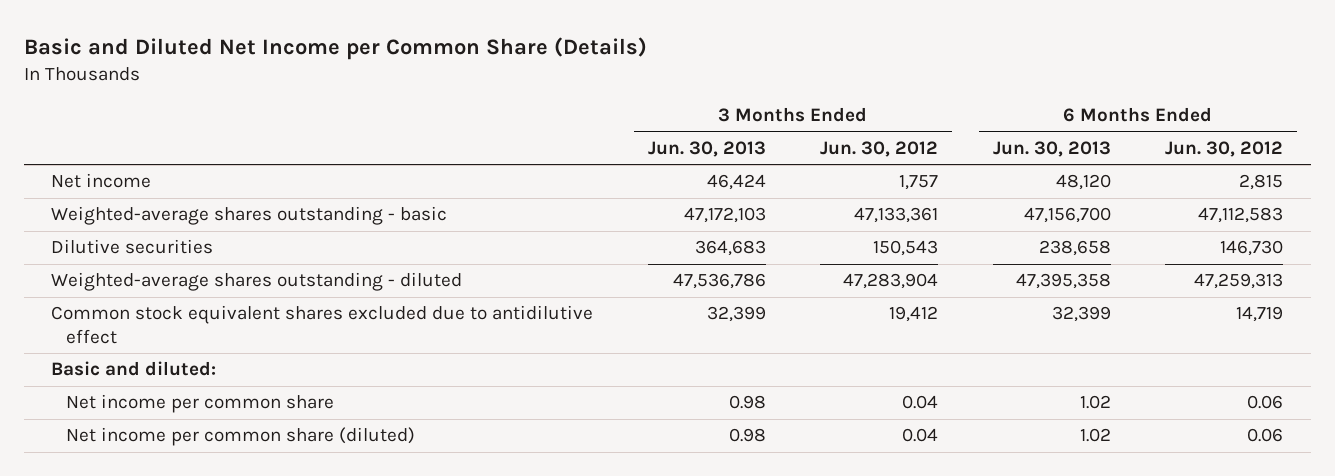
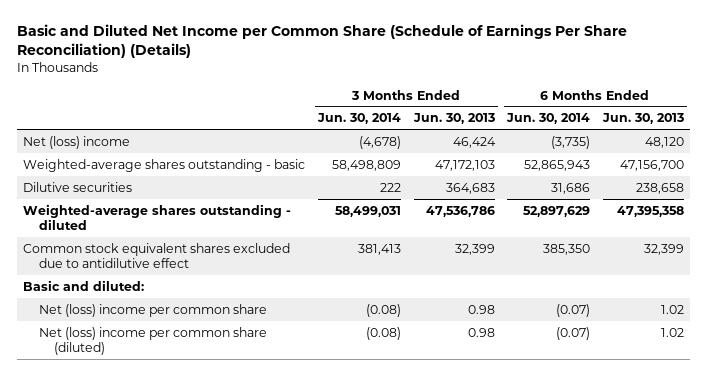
- Basic and Diluted Net Income per Common Share (Details)
+ Basic and Diluted Net Income per Common Share (Schedule of Earnings Per Share Reconciliation) (Details)
- | 3 Months Ended Jun. 30, 2013 | 3 Months Ended Jun. 30, 2012 | 6 Months Ended Jun. 30, 2013 | 6 Months Ended Jun. 30, 2012
+ | 3 Months Ended Jun. 30, 2014 | 3 Months Ended Jun. 30, 2013 | 6 Months Ended Jun. 30, 2014 | 6 Months Ended Jun. 30, 2013
- Net income | 46,424 | 1,757 | 48,120 | 2,815
+ Net (loss) income | (4,678) | 46,424 | (3,735) | 48,120
- Net income per common share | 0.98 | 0.04 | 1.02 | 0.06
- Net income per common share (diluted) | 0.98 | 0.04 | 1.02 | 0.06
+ Net (loss) income per common share | (0.08) | 0.98 | (0.07) | 1.02
+ Net (loss) income per common share (diluted) | (0.08) | 0.98 | (0.07) | 1.02

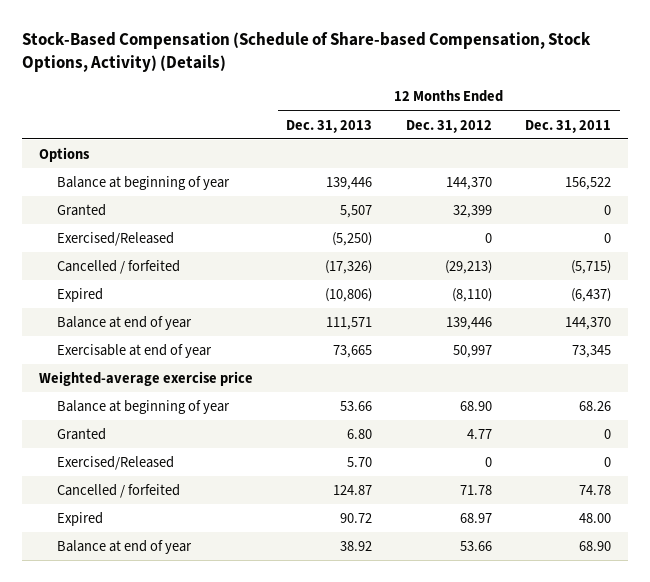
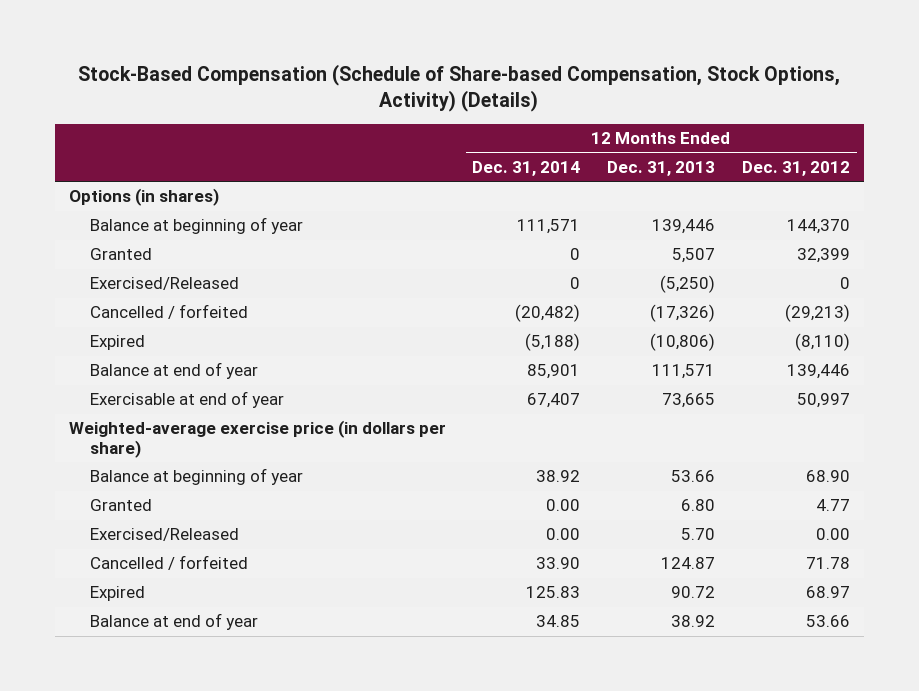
- | 12 Months Ended Dec. 31, 2013 | 12 Months Ended Dec. 31, 2012 | 12 Months Ended Dec. 31, 2011
+ | 12 Months Ended Dec. 31, 2014 | 12 Months Ended Dec. 31, 2013 | 12 Months Ended Dec. 31, 2012
- Options
+ Options (in shares)
- Weighted-average exercise price
+ Weighted-average exercise price (in dollars per share)
- Exercised/Released | 5.70 | 0 | 0
+ Exercised/Released | 0.00 | 5.70 | 0.00

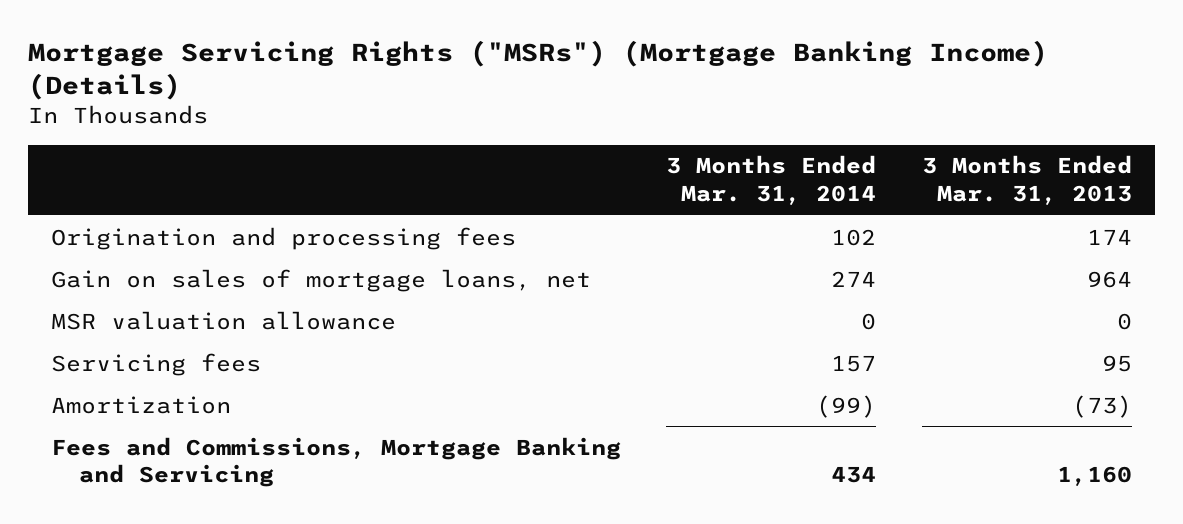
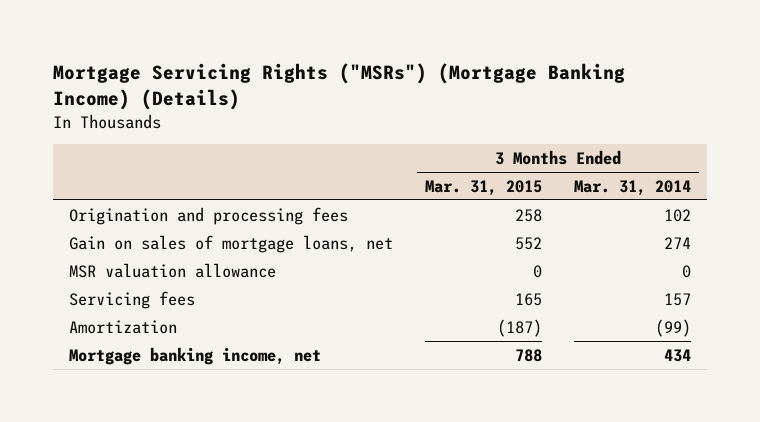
- | 3 Months Ended Mar. 31, 2014 | 3 Months Ended Mar. 31, 2013
+ | 3 Months Ended Mar. 31, 2015 | 3 Months Ended Mar. 31, 2014
- Fees and Commissions, Mortgage Banking and Servicing | 434 | 1,160
+ Mortgage banking income, net | 788 | 434

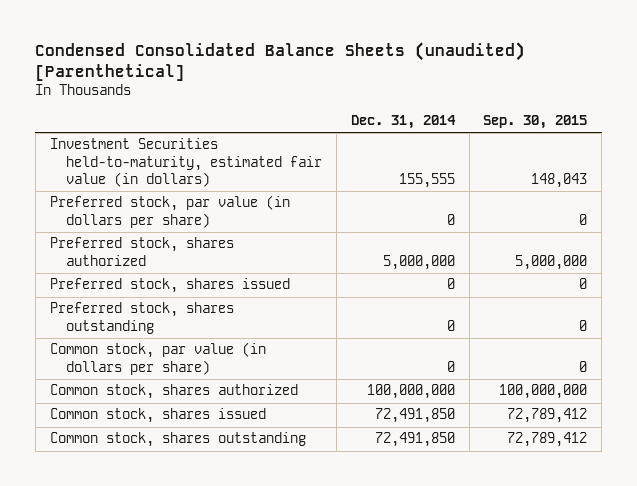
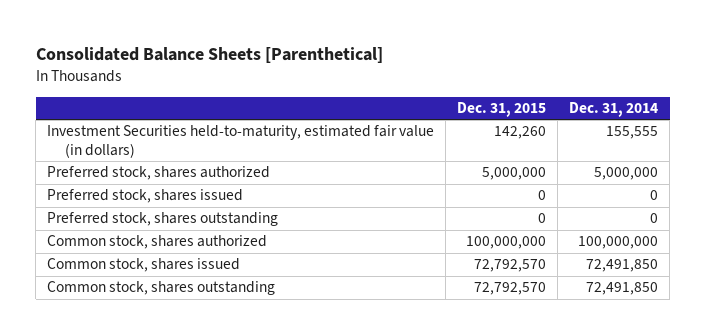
- Condensed Consolidated Balance Sheets (unaudited) [Parenthetical]
+ Consolidated Balance Sheets [Parenthetical]
- | Dec. 31, 2014 | Sep. 30, 2015
+ | Dec. 31, 2015 | Dec. 31, 2014
- Preferred stock, par value (in dollars per share) | 0 | 0
- Common stock, par value (in dollars per share) | 0 | 0

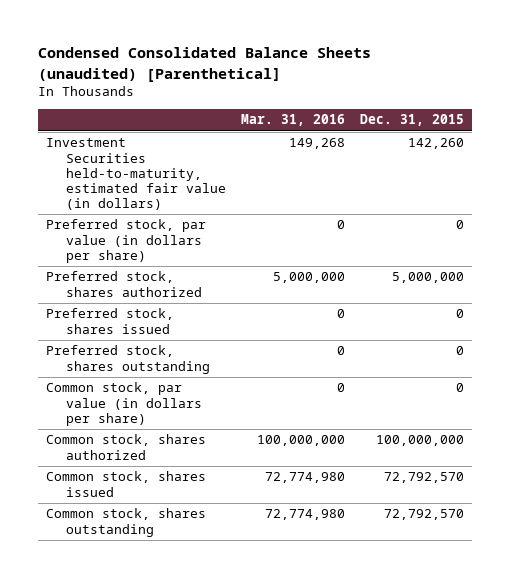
- Consolidated Balance Sheets [Parenthetical]
+ Condensed Consolidated Balance Sheets (unaudited) [Parenthetical]
- | Dec. 31, 2015 | Dec. 31, 2014
+ | Mar. 31, 2016 | Dec. 31, 2015
+ Preferred stock, par value (in dollars per share) | 0 | 0
+ Common stock, par value (in dollars per share) | 0 | 0

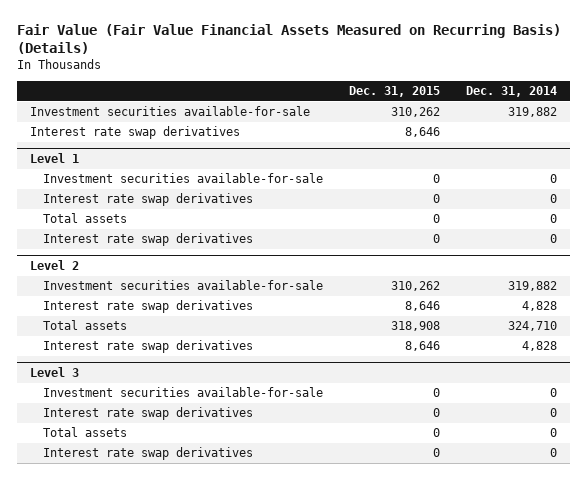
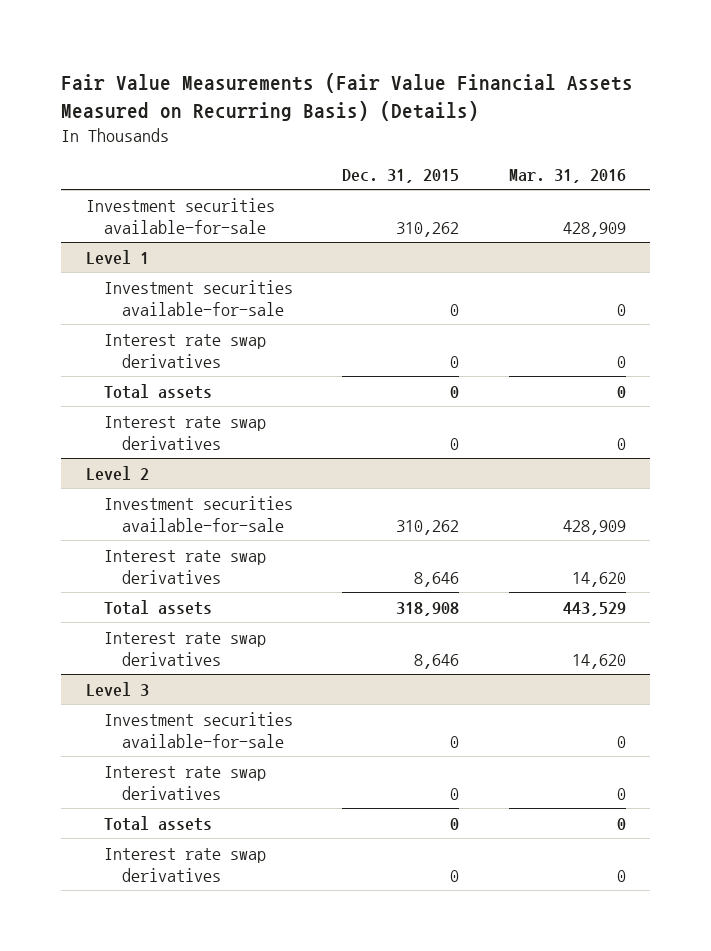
- Fair Value (Fair Value Financial Assets Measured on Recurring Basis) (Details)
+ Fair Value Measurements (Fair Value Financial Assets Measured on Recurring Basis) (Details)
- | Dec. 31, 2015 | Dec. 31, 2014
+ | Dec. 31, 2015 | Mar. 31, 2016
- Interest rate swap derivatives | 8,646 |

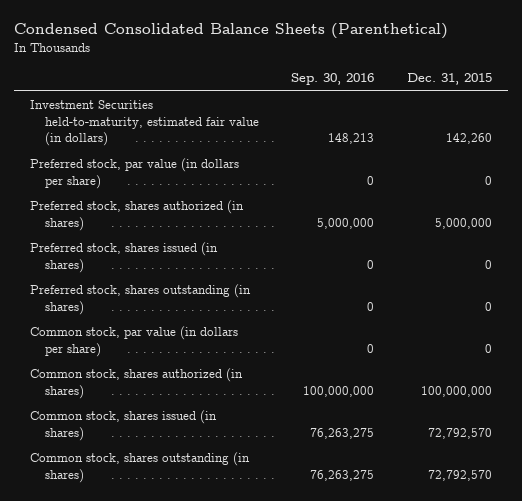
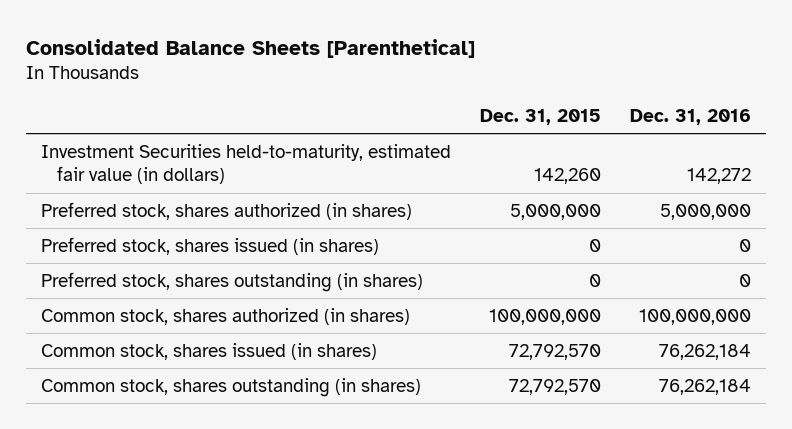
- Condensed Consolidated Balance Sheets (Parenthetical)
+ Consolidated Balance Sheets [Parenthetical]
- | Sep. 30, 2016 | Dec. 31, 2015
+ | Dec. 31, 2015 | Dec. 31, 2016
- Preferred stock, par value (in dollars per share) | 0 | 0
- Common stock, par value (in dollars per share) | 0 | 0

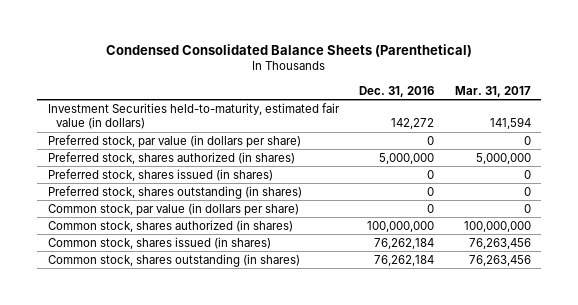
- Consolidated Balance Sheets [Parenthetical]
+ Condensed Consolidated Balance Sheets (Parenthetical)
- | Dec. 31, 2015 | Dec. 31, 2016
+ | Dec. 31, 2016 | Mar. 31, 2017
+ Preferred stock, par value (in dollars per share) | 0 | 0
+ Common stock, par value (in dollars per share) | 0 | 0

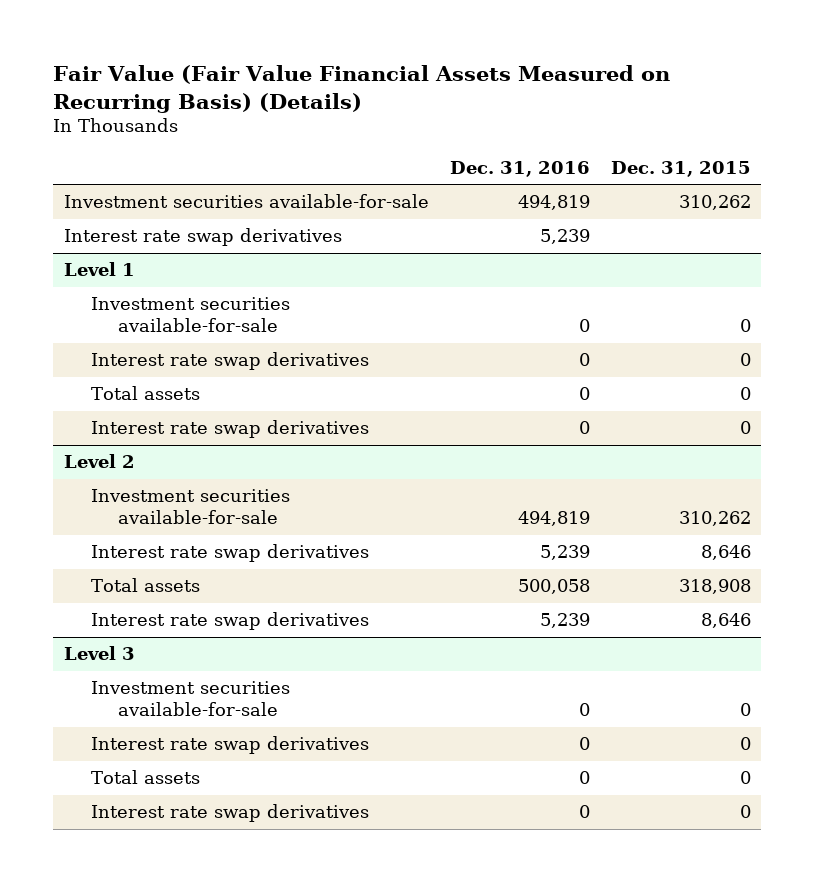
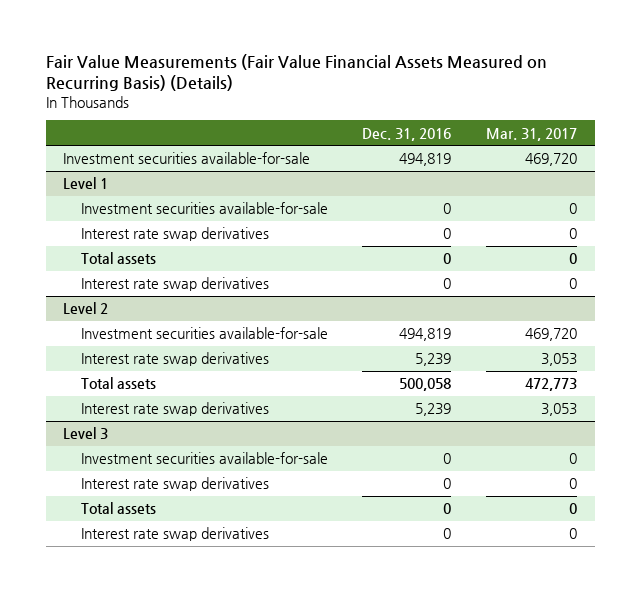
- Fair Value (Fair Value Financial Assets Measured on Recurring Basis) (Details)
+ Fair Value Measurements (Fair Value Financial Assets Measured on Recurring Basis) (Details)
- | Dec. 31, 2016 | Dec. 31, 2015
+ | Dec. 31, 2016 | Mar. 31, 2017
- Interest rate swap derivatives | 5,239 |

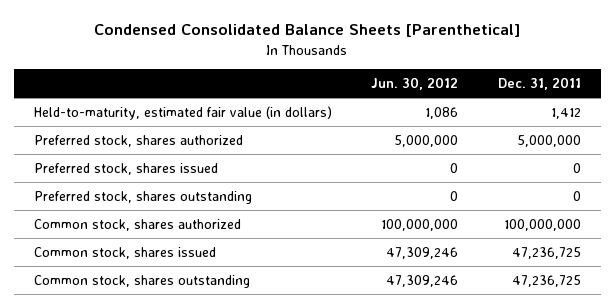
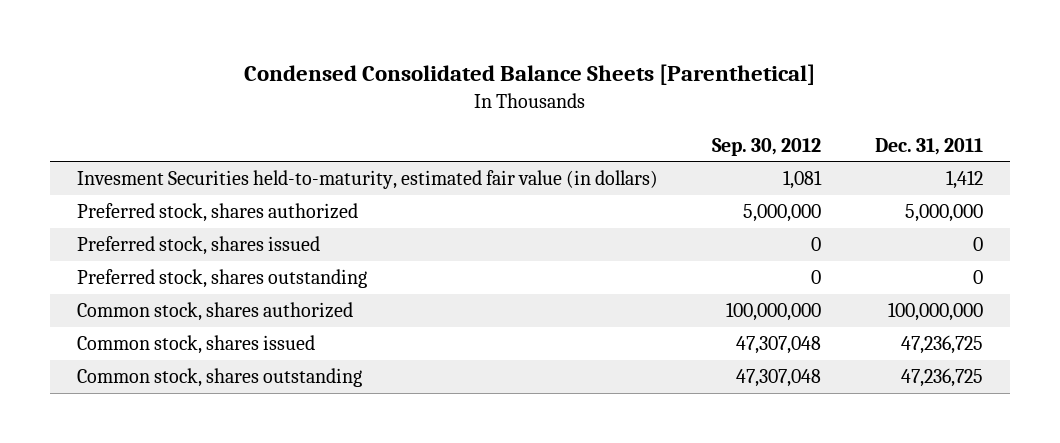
- | Jun. 30, 2012 | Dec. 31, 2011
+ | Sep. 30, 2012 | Dec. 31, 2011
- Held-to-maturity, estimated fair value (in dollars) | 1,086 | 1,412
+ Invesment Securities held-to-maturity, estimated fair value (in dollars) | 1,081 | 1,412

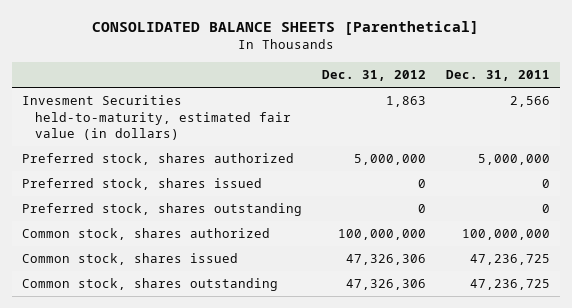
- Condensed Consolidated Balance Sheets [Parenthetical]
+ CONSOLIDATED BALANCE SHEETS [Parenthetical]
- | Sep. 30, 2012 | Dec. 31, 2011
+ | Dec. 31, 2012 | Dec. 31, 2011
- Invesment Securities held-to-maturity, estimated fair value (in dollars) | 1,081 | 1,412
+ Invesment Securities held-to-maturity, estimated fair value (in dollars) | 1,863 | 2,566

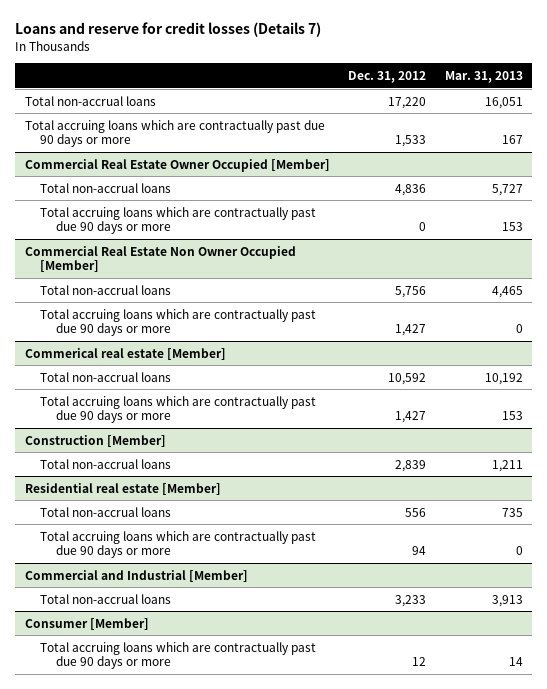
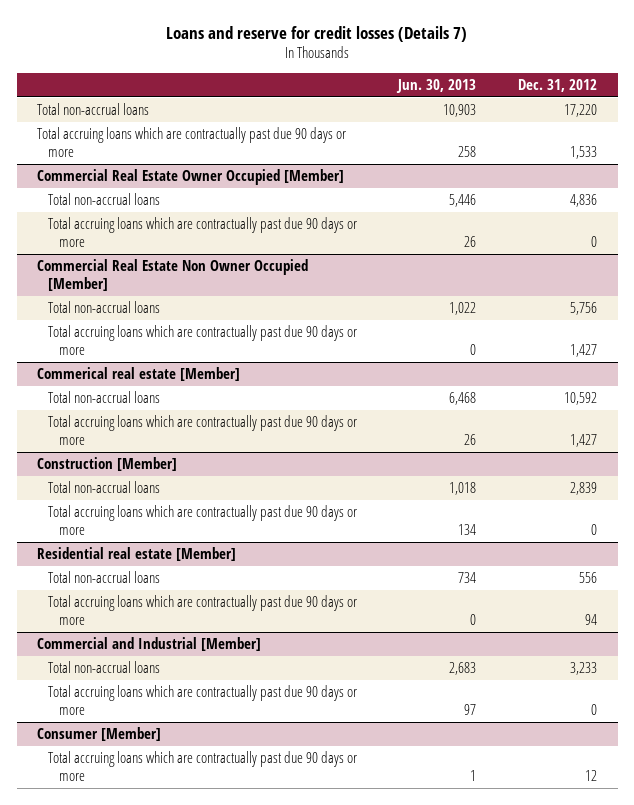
- | Dec. 31, 2012 | Mar. 31, 2013
+ | Jun. 30, 2013 | Dec. 31, 2012
@ Construction [Member]
+ Total accruing loans which are contractually past due 90 days or more | 134 | 0
@ Commercial and Industrial [Member]
+ Total accruing loans which are contractually past due 90 days or more | 97 | 0

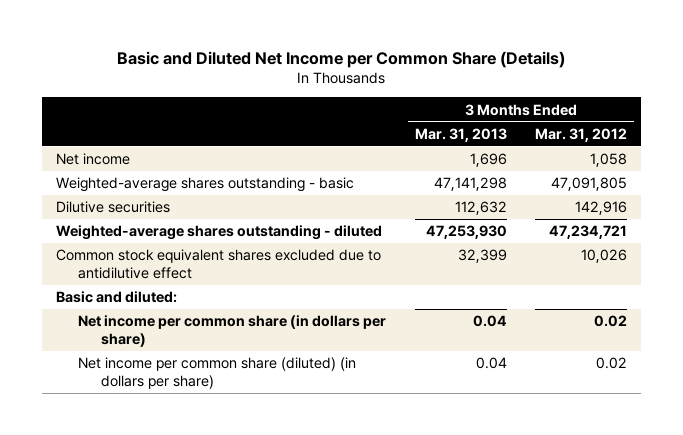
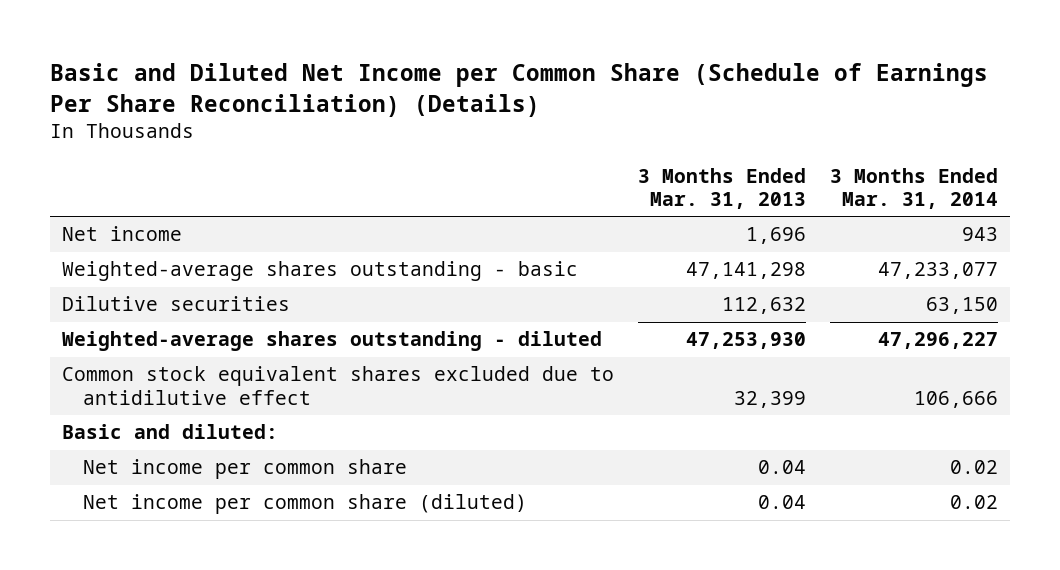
- Basic and Diluted Net Income per Common Share (Details)
+ Basic and Diluted Net Income per Common Share (Schedule of Earnings Per Share Reconciliation) (Details)
- | 3 Months Ended Mar. 31, 2013 | 3 Months Ended Mar. 31, 2012
+ | 3 Months Ended Mar. 31, 2013 | 3 Months Ended Mar. 31, 2014
- Net income per common share (in dollars per share) | 0.04 | 0.02
- Net income per common share (diluted) (in dollars per share) | 0.04 | 0.02
+ Net income per common share | 0.04 | 0.02
+ Net income per common share (diluted) | 0.04 | 0.02

